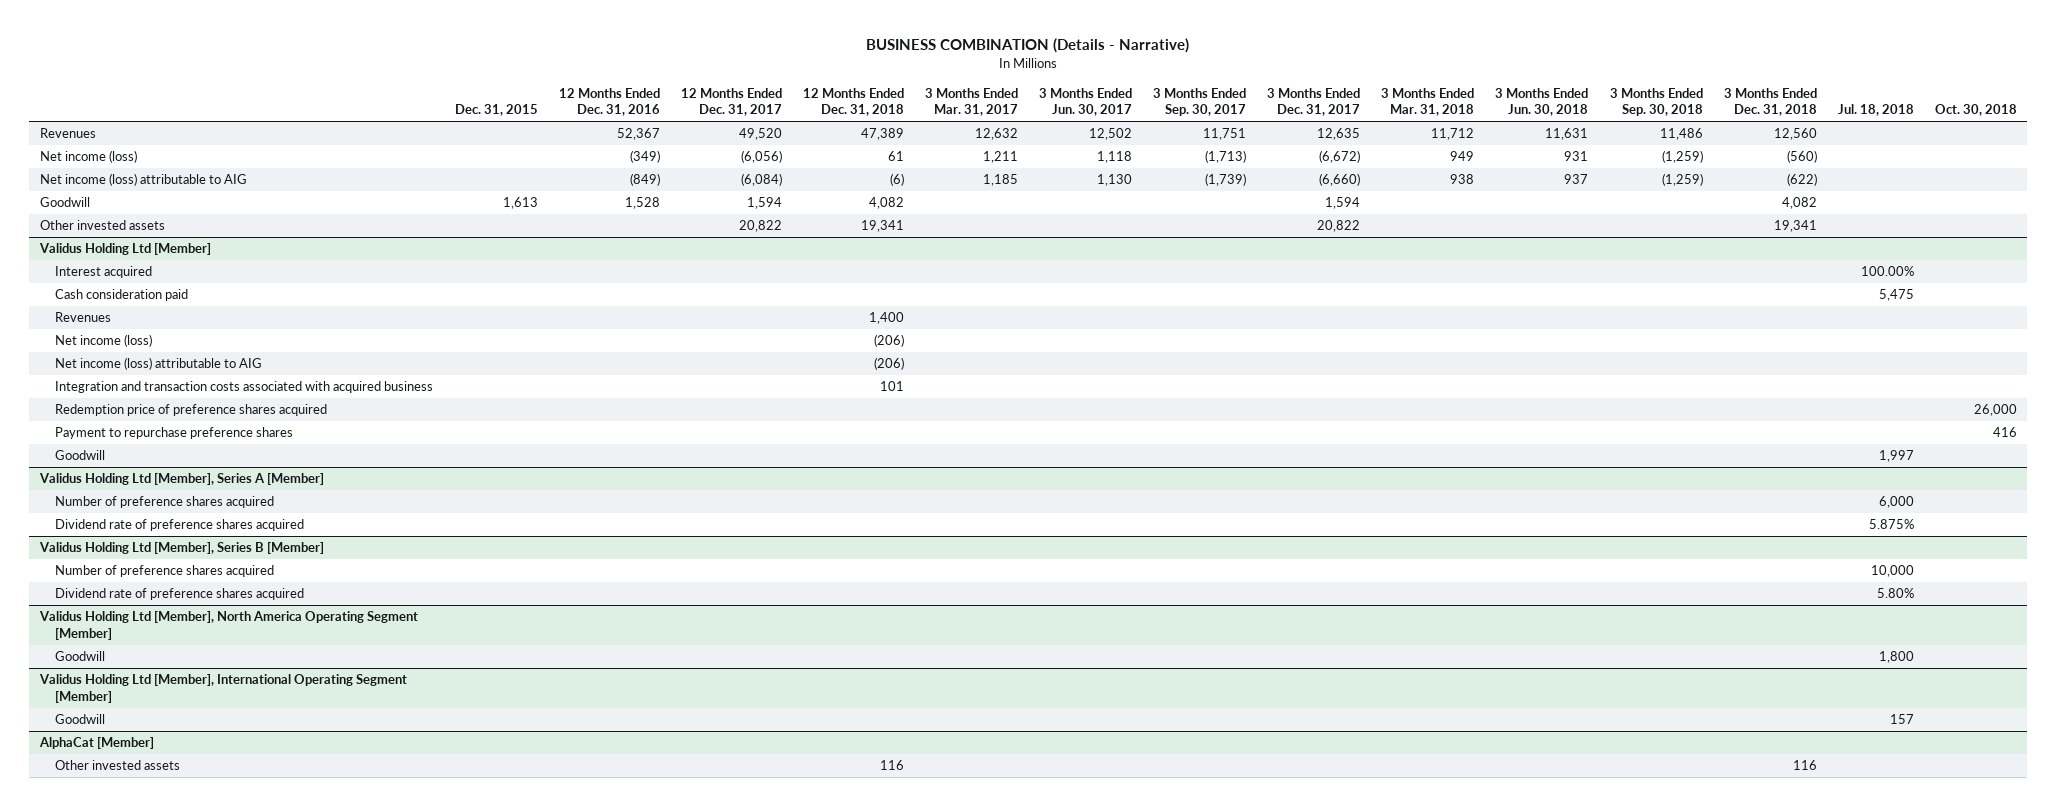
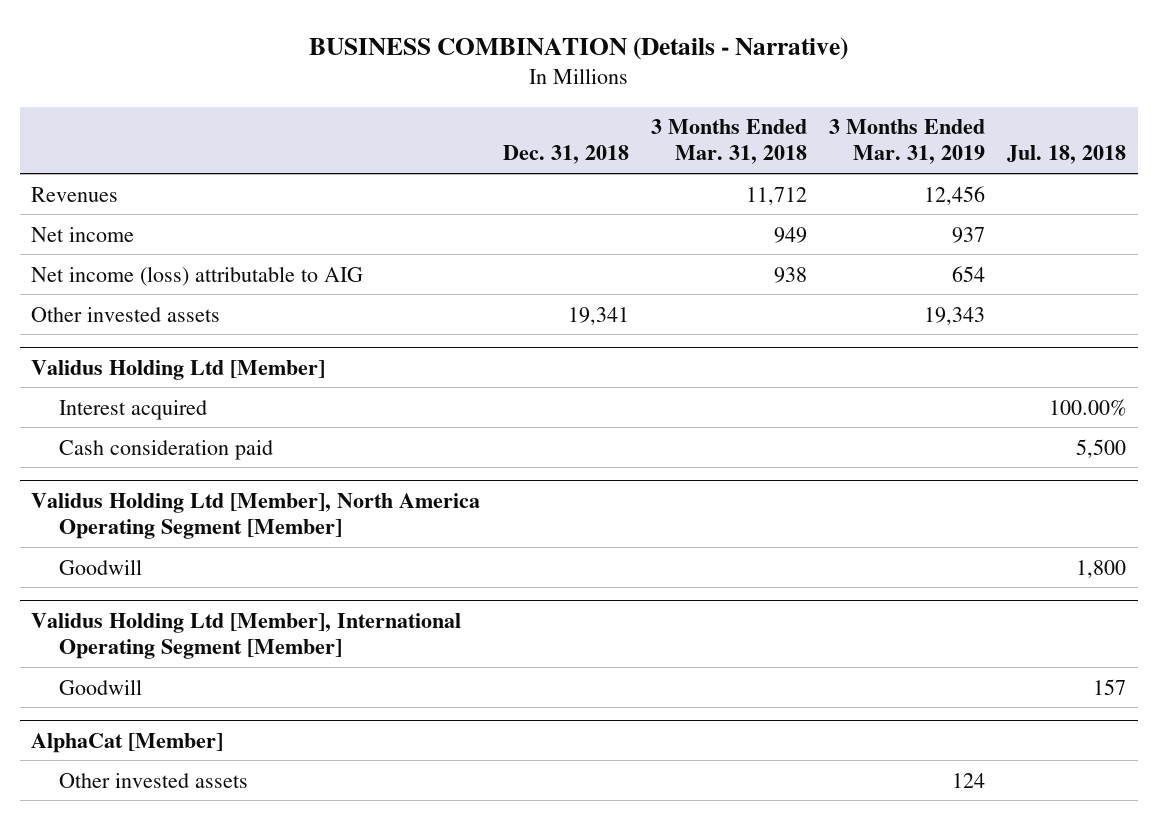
- | Dec. 31, 2015 | 12 Months Ended Dec. 31, 2016 | 12 Months Ended Dec. 31, 2017 | 12 Months Ended Dec. 31, 2018 | 3 Months Ended Mar. 31, 2017 | 3 Months Ended Jun. 30, 2017 | 3 Months Ended Sep. 30, 2017 | 3 Months Ended Dec. 31, 2017 | 3 Months Ended Mar. 31, 2018 | 3 Months Ended Jun. 30, 2018 | 3 Months Ended Sep. 30, 2018 | 3 Months Ended Dec. 31, 2018 | Jul. 18, 2018 | Oct. 30, 2018
+ | Dec. 31, 2018 | 3 Months Ended Mar. 31, 2018 | 3 Months Ended Mar. 31, 2019 | Jul. 18, 2018
- Net income (loss) | | (349) | (6,056) | 61 | 1,211 | 1,118 | (1,713) | (6,672) | 949 | 931 | (1,259) | (560) | |
+ Net income | | 949 | 937 |
- Goodwill | 1,613 | 1,528 | 1,594 | 4,082 | | | | 1,594 | | | | 4,082 | |
@ Validus Holding Ltd [Member]
- Cash consideration paid | | | | | | | | | | | | | 5,475 |
- Revenues | | | | 1,400 | | | | | | | | | |
- Net income (loss) | | | | (206) | | | | | | | | | |
- Net income (loss) attributable to AIG | | | | (206) | | | | | | | | | |
- Integration and transaction costs associated with acquired business | | | | 101 | | | | | | | | | |
- Redemption price of preference shares acquired | | | | | | | | | | | | | | 26,000
- Payment to repurchase preference shares | | | | | | | | | | | | | | 416
- Goodwill | | | | | | | | | | | | | 1,997 |
- Validus Holding Ltd [Member], Series A [Member]
- Number of preference shares acquired | | | | | | | | | | | | | 6,000 |
- Dividend rate of preference shares acquired | | | | | | | | | | | | | 5.875% |
- Validus Holding Ltd [Member], Series B [Member]
- Number of preference shares acquired | | | | | | | | | | | | | 10,000 |
- Dividend rate of preference shares acquired | | | | | | | | | | | | | 5.80% |
@ Validus Holding Ltd [Member]
+ Cash consideration paid | | | | 5,500

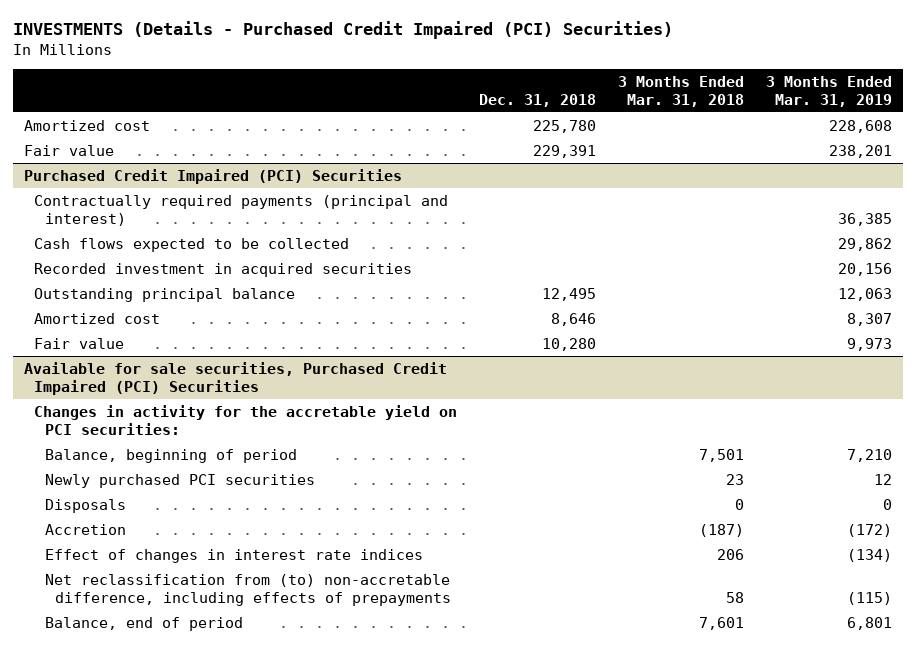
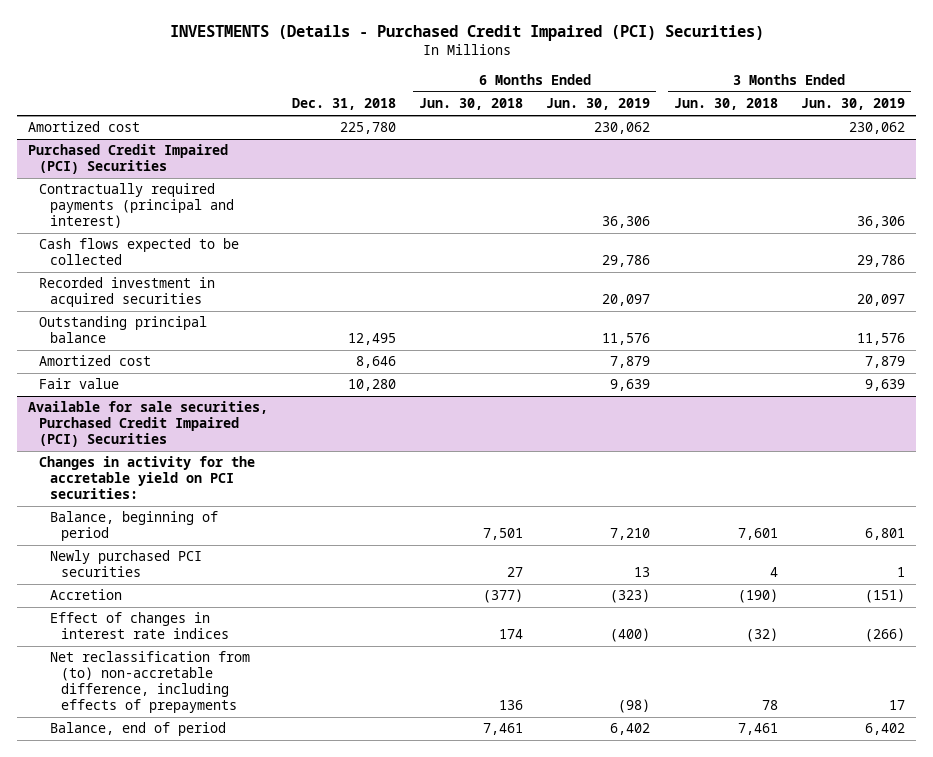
- | Dec. 31, 2018 | 3 Months Ended Mar. 31, 2018 | 3 Months Ended Mar. 31, 2019
+ | Dec. 31, 2018 | 6 Months Ended Jun. 30, 2018 | 6 Months Ended Jun. 30, 2019 | 3 Months Ended Jun. 30, 2018 | 3 Months Ended Jun. 30, 2019
- Fair value | 229,391 | | 238,201
@ Available for sale securities, Purchased Credit Impaired (PCI) Securities
- Disposals | | 0 | 0

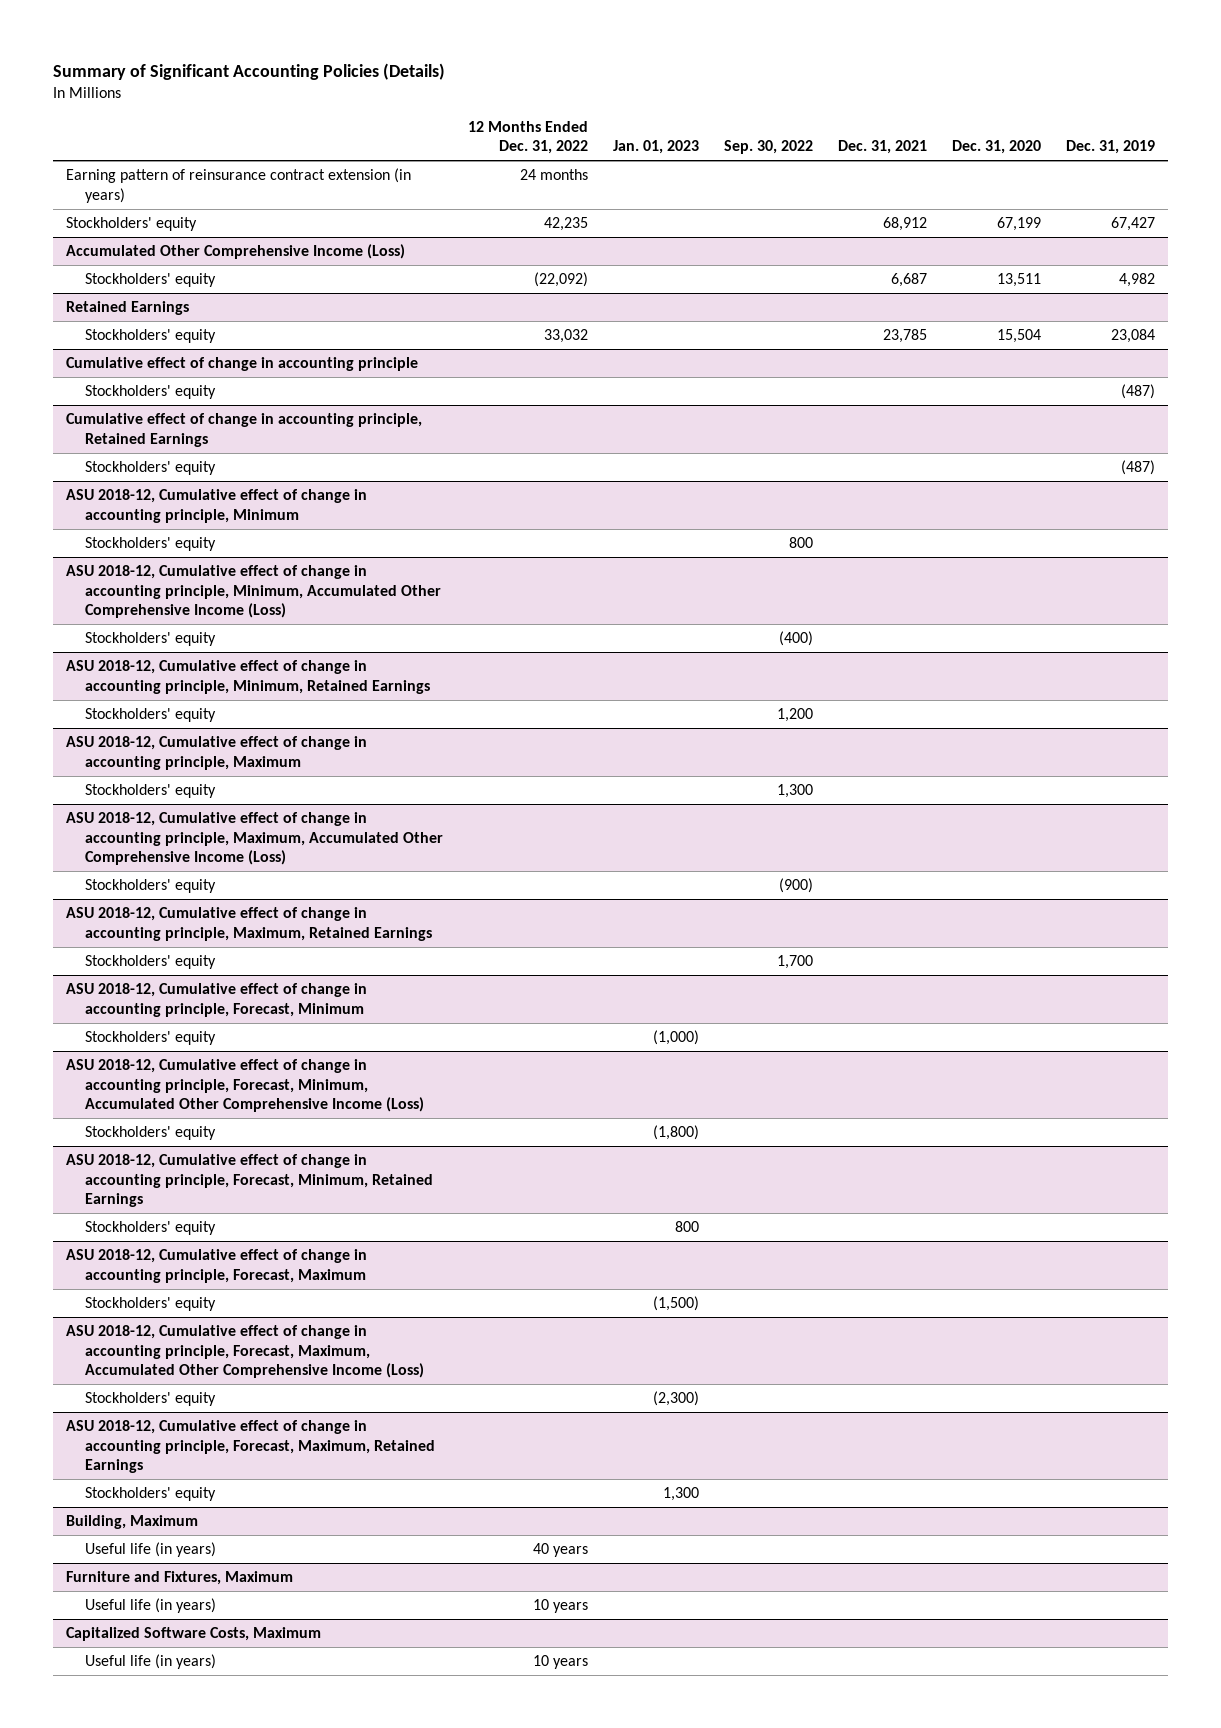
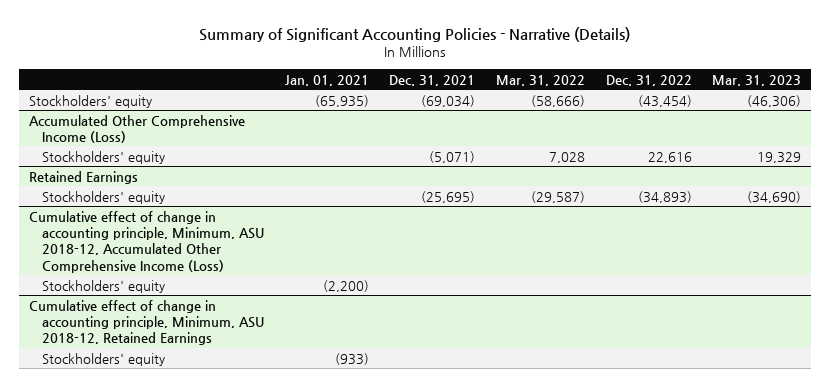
- Summary of Significant Accounting Policies (Details)
+ Summary of Significant Accounting Policies - Narrative (Details)
- | 12 Months Ended Dec. 31, 2022 | Jan. 01, 2023 | Sep. 30, 2022 | Dec. 31, 2021 | Dec. 31, 2020 | Dec. 31, 2019
+ | Jan. 01, 2021 | Dec. 31, 2021 | Mar. 31, 2022 | Dec. 31, 2022 | Mar. 31, 2023
- Earning pattern of reinsurance contract extension (in years) | 24 months | | | | |
- Stockholders' equity | 42,235 | | | 68,912 | 67,199 | 67,427
+ Stockholders' equity | (65,935) | (69,034) | (58,666) | (43,454) | (46,306)
@ Accumulated Other Comprehensive Income (Loss)
- Stockholders' equity | (22,092) | | | 6,687 | 13,511 | 4,982
+ Stockholders' equity | | (5,071) | 7,028 | 22,616 | 19,329
@ Retained Earnings
- Stockholders' equity | 33,032 | | | 23,785 | 15,504 | 23,084
- Cumulative effect of change in accounting principle
- Stockholders' equity | | | | | | (487)
- Cumulative effect of change in accounting principle, Retained Earnings
- Stockholders' equity | | | | | | (487)
- ASU 2018-12, Cumulative effect of change in accounting principle, Minimum
- Stockholders' equity | | | 800 | | |
- ASU 2018-12, Cumulative effect of change in accounting principle, Minimum, Accumulated Other Comprehensive Income (Loss)
@ Retained Earnings
+ Stockholders' equity | | (25,695) | (29,587) | (34,893) | (34,690)
+ Cumulative effect of change in accounting principle, Minimum, ASU 2018-12, Accumulated Other Comprehensive Income (Loss)
- ASU 2018-12, Cumulative effect of change in accounting principle, Minimum, Retained Earnings
+ Cumulative effect of change in accounting principle, Minimum, ASU 2018-12, Retained Earnings
- ASU 2018-12, Cumulative effect of change in accounting principle, Maximum
- Stockholders' equity | | | 1,300 | | |
- ASU 2018-12, Cumulative effect of change in accounting principle, Maximum, Accumulated Other Comprehensive Income (Loss)
- Stockholders' equity | | | (900) | | |
- ASU 2018-12, Cumulative effect of change in accounting principle, Maximum, Retained Earnings
- Stockholders' equity | | | 1,700 | | |
- ASU 2018-12, Cumulative effect of change in accounting principle, Forecast, Minimum
- Stockholders' equity | | (1,000) | | | |
- ASU 2018-12, Cumulative effect of change in accounting principle, Forecast, Minimum, Accumulated Other Comprehensive Income (Loss)
- Stockholders' equity | | (1,800) | | | |
- ASU 2018-12, Cumulative effect of change in accounting principle, Forecast, Minimum, Retained Earnings
- Stockholders' equity | | 800 | | | |
- ASU 2018-12, Cumulative effect of change in accounting principle, Forecast, Maximum
- Stockholders' equity | | (1,500) | | | |
- ASU 2018-12, Cumulative effect of change in accounting principle, Forecast, Maximum, Accumulated Other Comprehensive Income (Loss)
- Stockholders' equity | | (2,300) | | | |
- ASU 2018-12, Cumulative effect of change in accounting principle, Forecast, Maximum, Retained Earnings
- Stockholders' equity | | 1,300 | | | |
- Building, Maximum
- Useful life (in years) | 40 years | | | | |
- Furniture and Fixtures, Maximum
- Useful life (in years) | 10 years | | | | |
- Capitalized Software Costs, Maximum
- Useful life (in years) | 10 years | | | | |

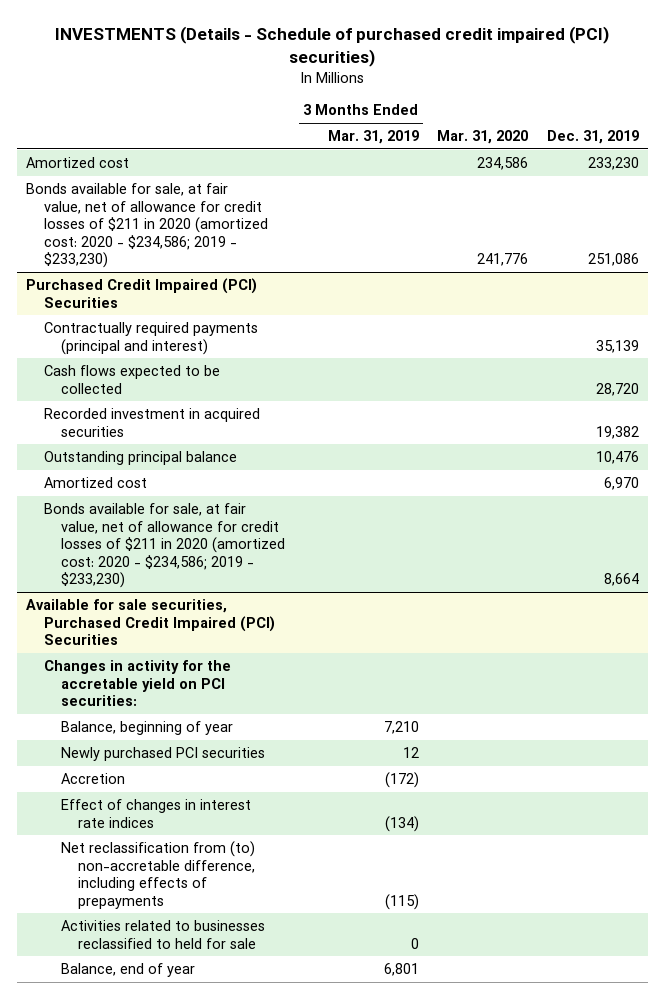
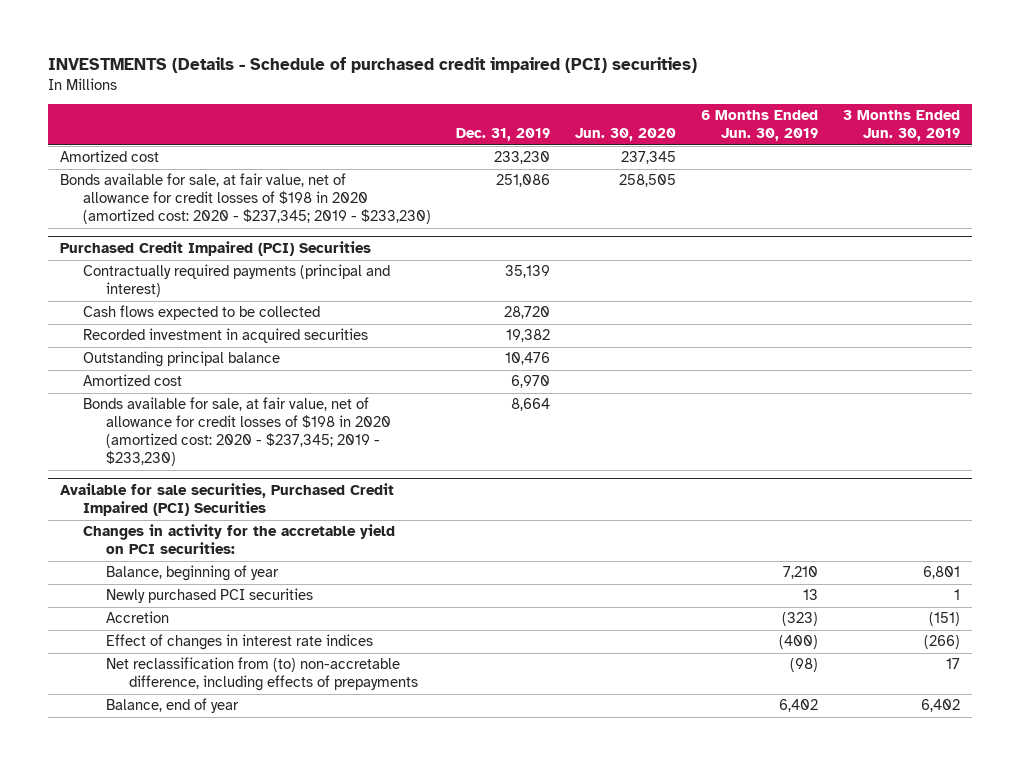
- | 3 Months Ended Mar. 31, 2019 | Mar. 31, 2020 | Dec. 31, 2019
+ | Dec. 31, 2019 | Jun. 30, 2020 | 6 Months Ended Jun. 30, 2019 | 3 Months Ended Jun. 30, 2019
- Bonds available for sale, at fair value, net of allowance for credit losses of $211 in 2020 (amortized cost: 2020 - $234,586; 2019 - $233,230) | | 241,776 | 251,086
+ Bonds available for sale, at fair value, net of allowance for credit losses of $198 in 2020 (amortized cost: 2020 - $237,345; 2019 - $233,230) | 251,086 | 258,505 | |
@ Purchased Credit Impaired (PCI) Securities
- Bonds available for sale, at fair value, net of allowance for credit losses of $211 in 2020 (amortized cost: 2020 - $234,586; 2019 - $233,230) | | | 8,664
+ Bonds available for sale, at fair value, net of allowance for credit losses of $198 in 2020 (amortized cost: 2020 - $237,345; 2019 - $233,230) | 8,664 | | |
@ Available for sale securities, Purchased Credit Impaired (PCI) Securities
- Activities related to businesses reclassified to held for sale | 0 | |

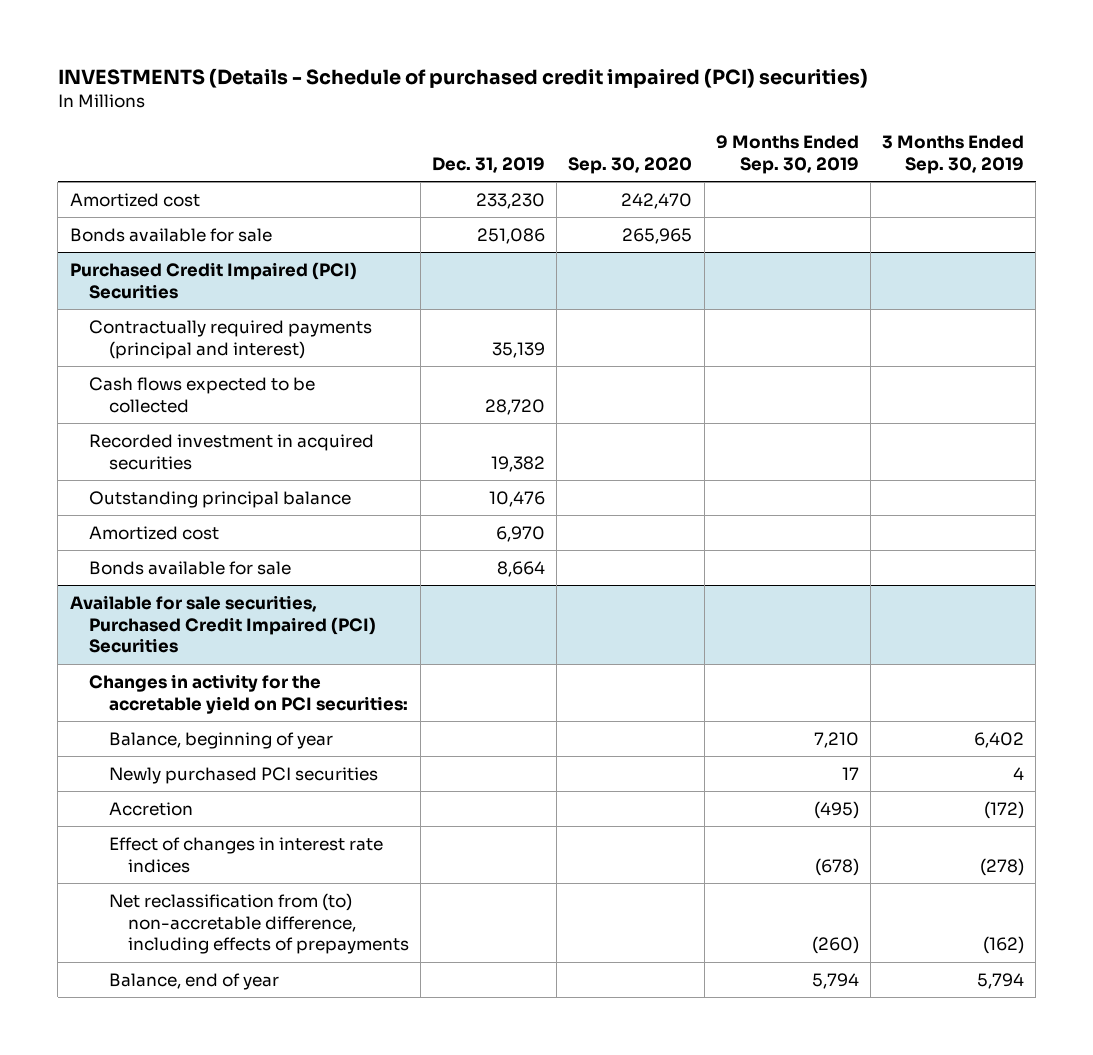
- | Dec. 31, 2019 | Jun. 30, 2020 | 6 Months Ended Jun. 30, 2019 | 3 Months Ended Jun. 30, 2019
+ | Dec. 31, 2019 | Sep. 30, 2020 | 9 Months Ended Sep. 30, 2019 | 3 Months Ended Sep. 30, 2019
- Bonds available for sale, at fair value, net of allowance for credit losses of $198 in 2020 (amortized cost: 2020 - $237,345; 2019 - $233,230) | 251,086 | 258,505 | |
+ Bonds available for sale | 251,086 | 265,965 | |
@ Purchased Credit Impaired (PCI) Securities
- Bonds available for sale, at fair value, net of allowance for credit losses of $198 in 2020 (amortized cost: 2020 - $237,345; 2019 - $233,230) | 8,664 | | |
+ Bonds available for sale | 8,664 | | |

